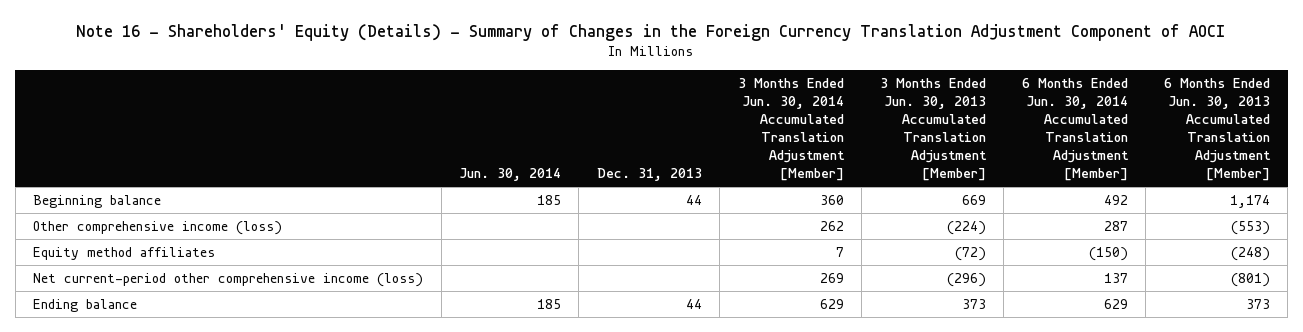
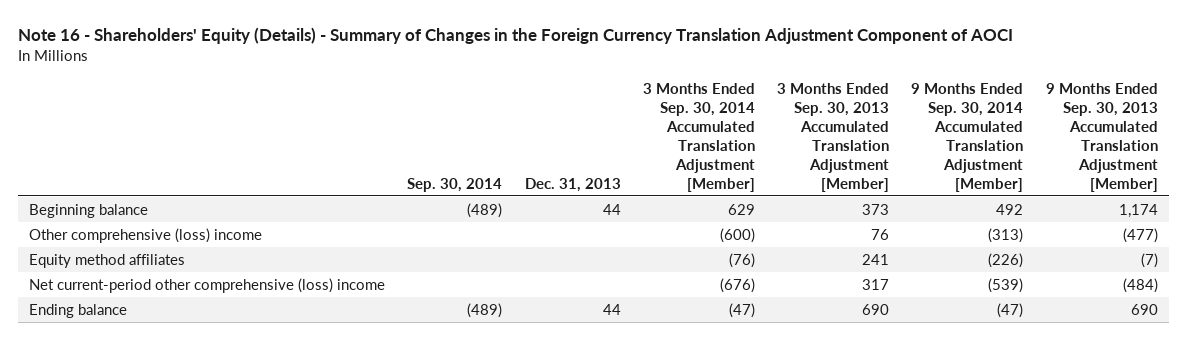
- | Jun. 30, 2014 | Dec. 31, 2013 | 3 Months Ended Jun. 30, 2014 Accumulated Translation Adjustment [Member] | 3 Months Ended Jun. 30, 2013 Accumulated Translation Adjustment [Member] | 6 Months Ended Jun. 30, 2014 Accumulated Translation Adjustment [Member] | 6 Months Ended Jun. 30, 2013 Accumulated Translation Adjustment [Member]
+ | Sep. 30, 2014 | Dec. 31, 2013 | 3 Months Ended Sep. 30, 2014 Accumulated Translation Adjustment [Member] | 3 Months Ended Sep. 30, 2013 Accumulated Translation Adjustment [Member] | 9 Months Ended Sep. 30, 2014 Accumulated Translation Adjustment [Member] | 9 Months Ended Sep. 30, 2013 Accumulated Translation Adjustment [Member]
- Other comprehensive income (loss) | | | 262 | (224) | 287 | (553)
+ Other comprehensive (loss) income | | | (600) | 76 | (313) | (477)
- Net current-period other comprehensive income (loss) | | | 269 | (296) | 137 | (801)
+ Net current-period other comprehensive (loss) income | | | (676) | 317 | (539) | (484)

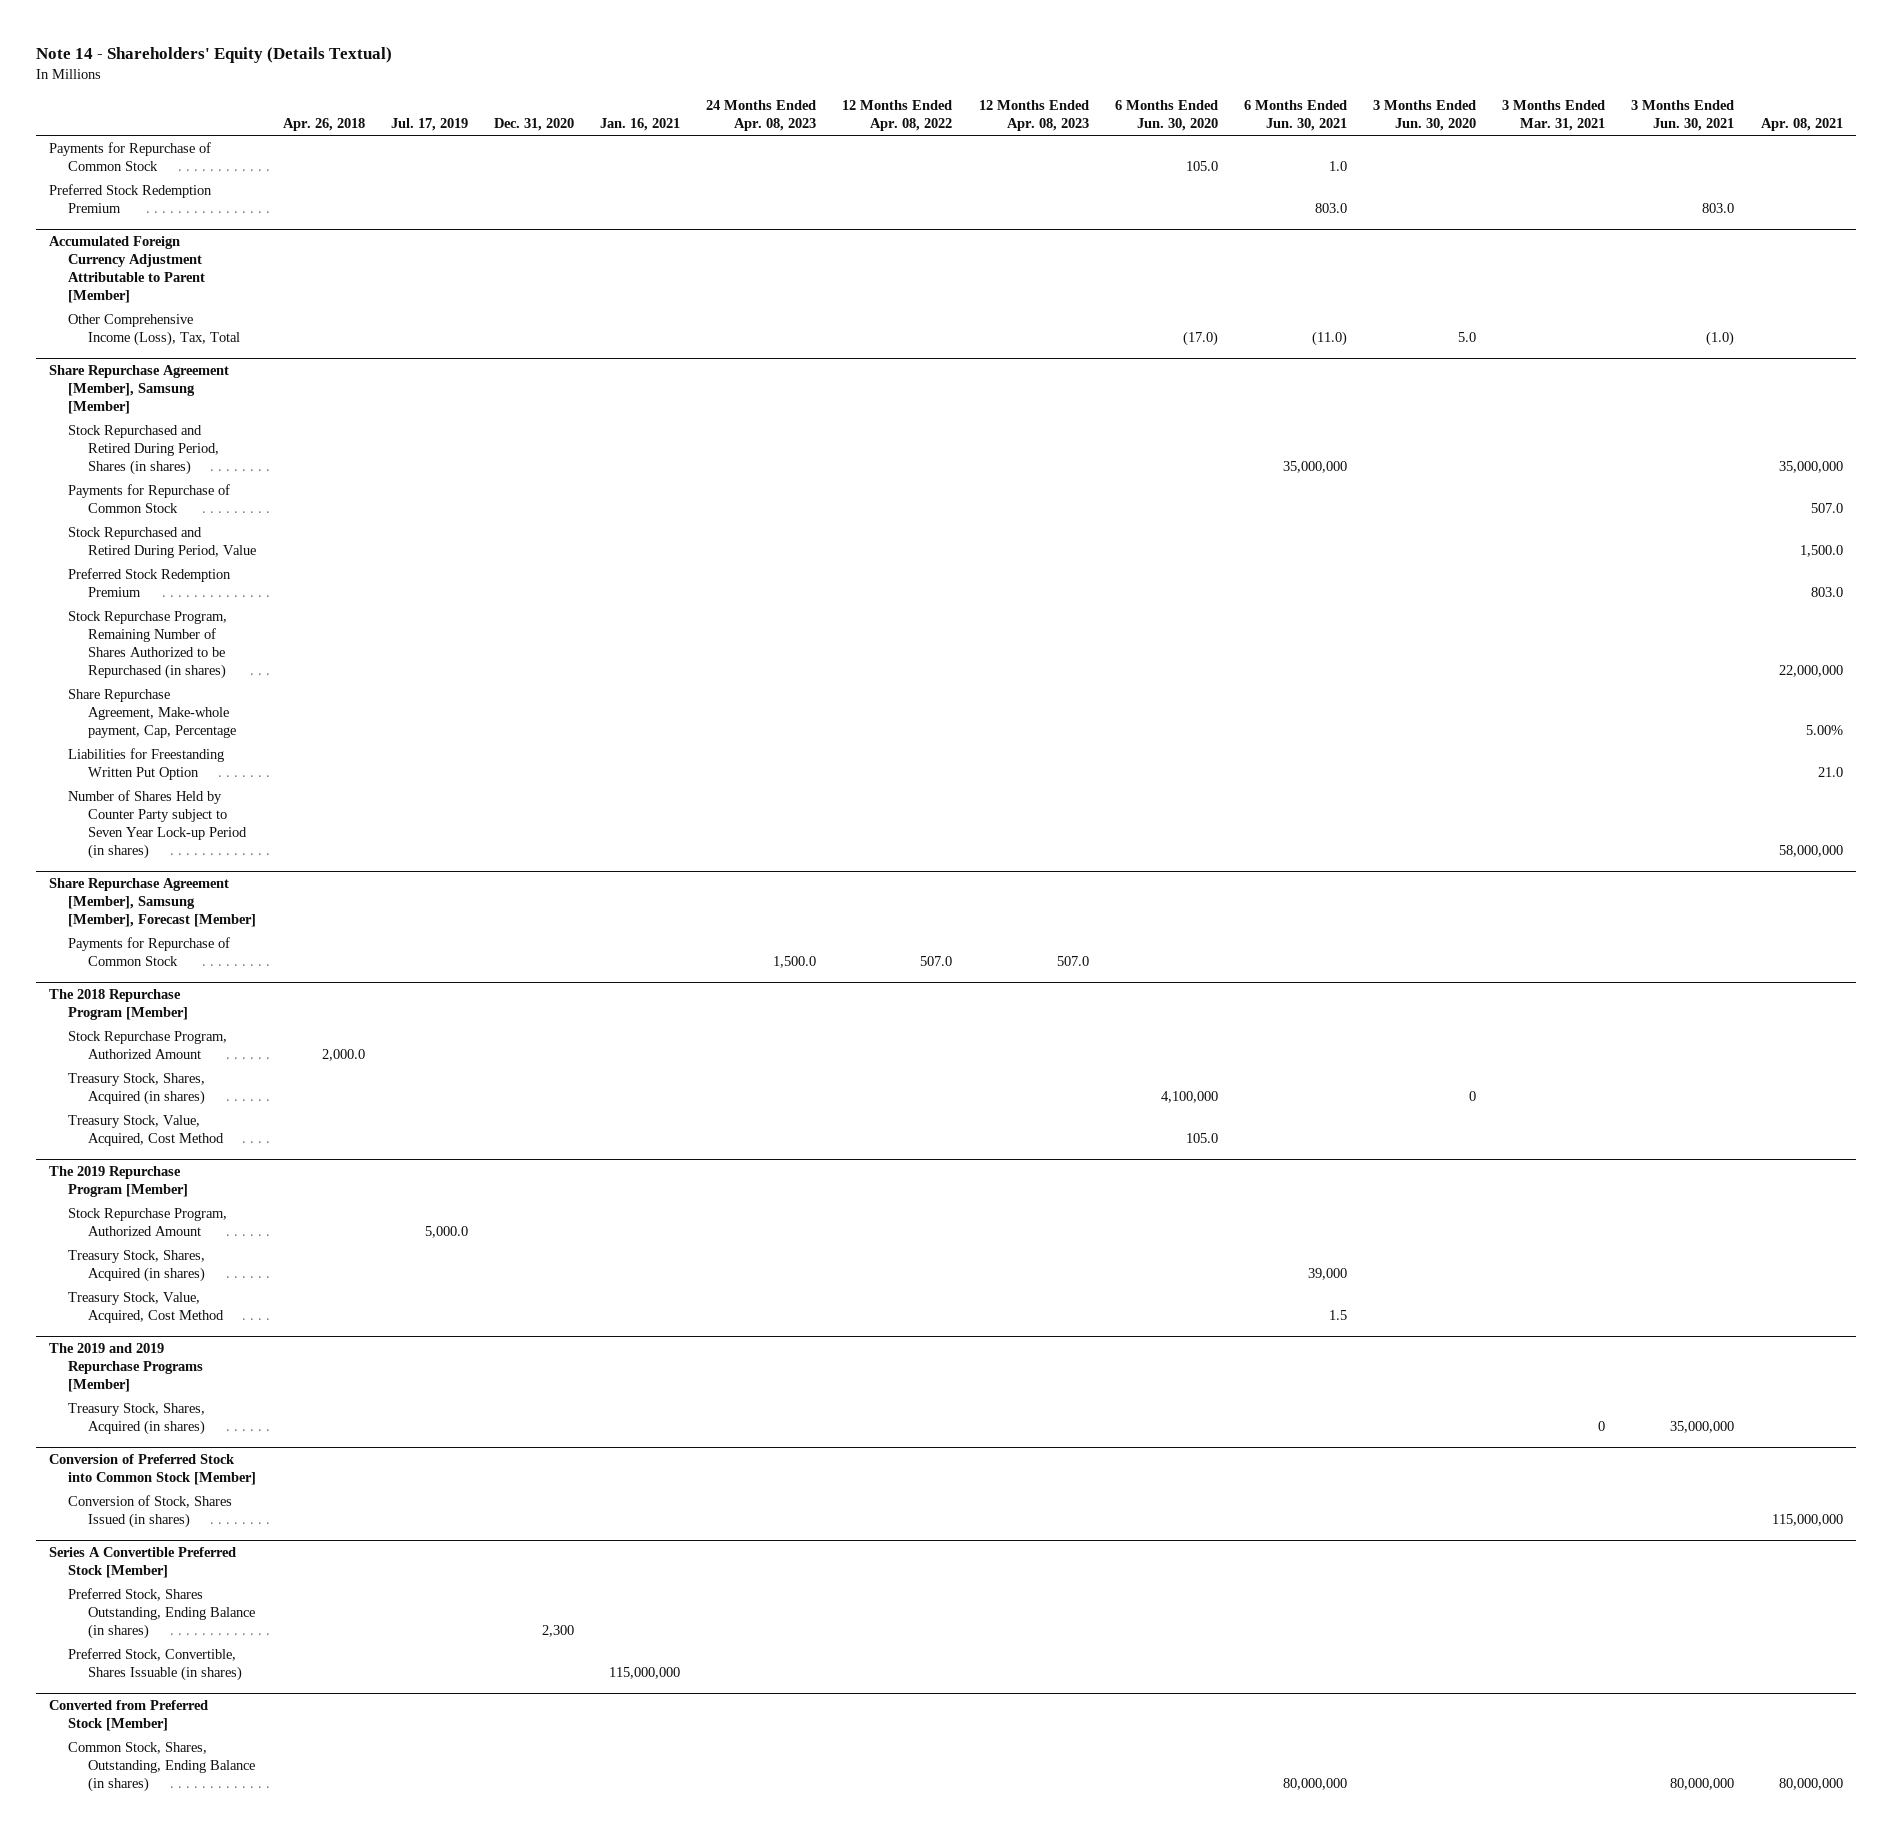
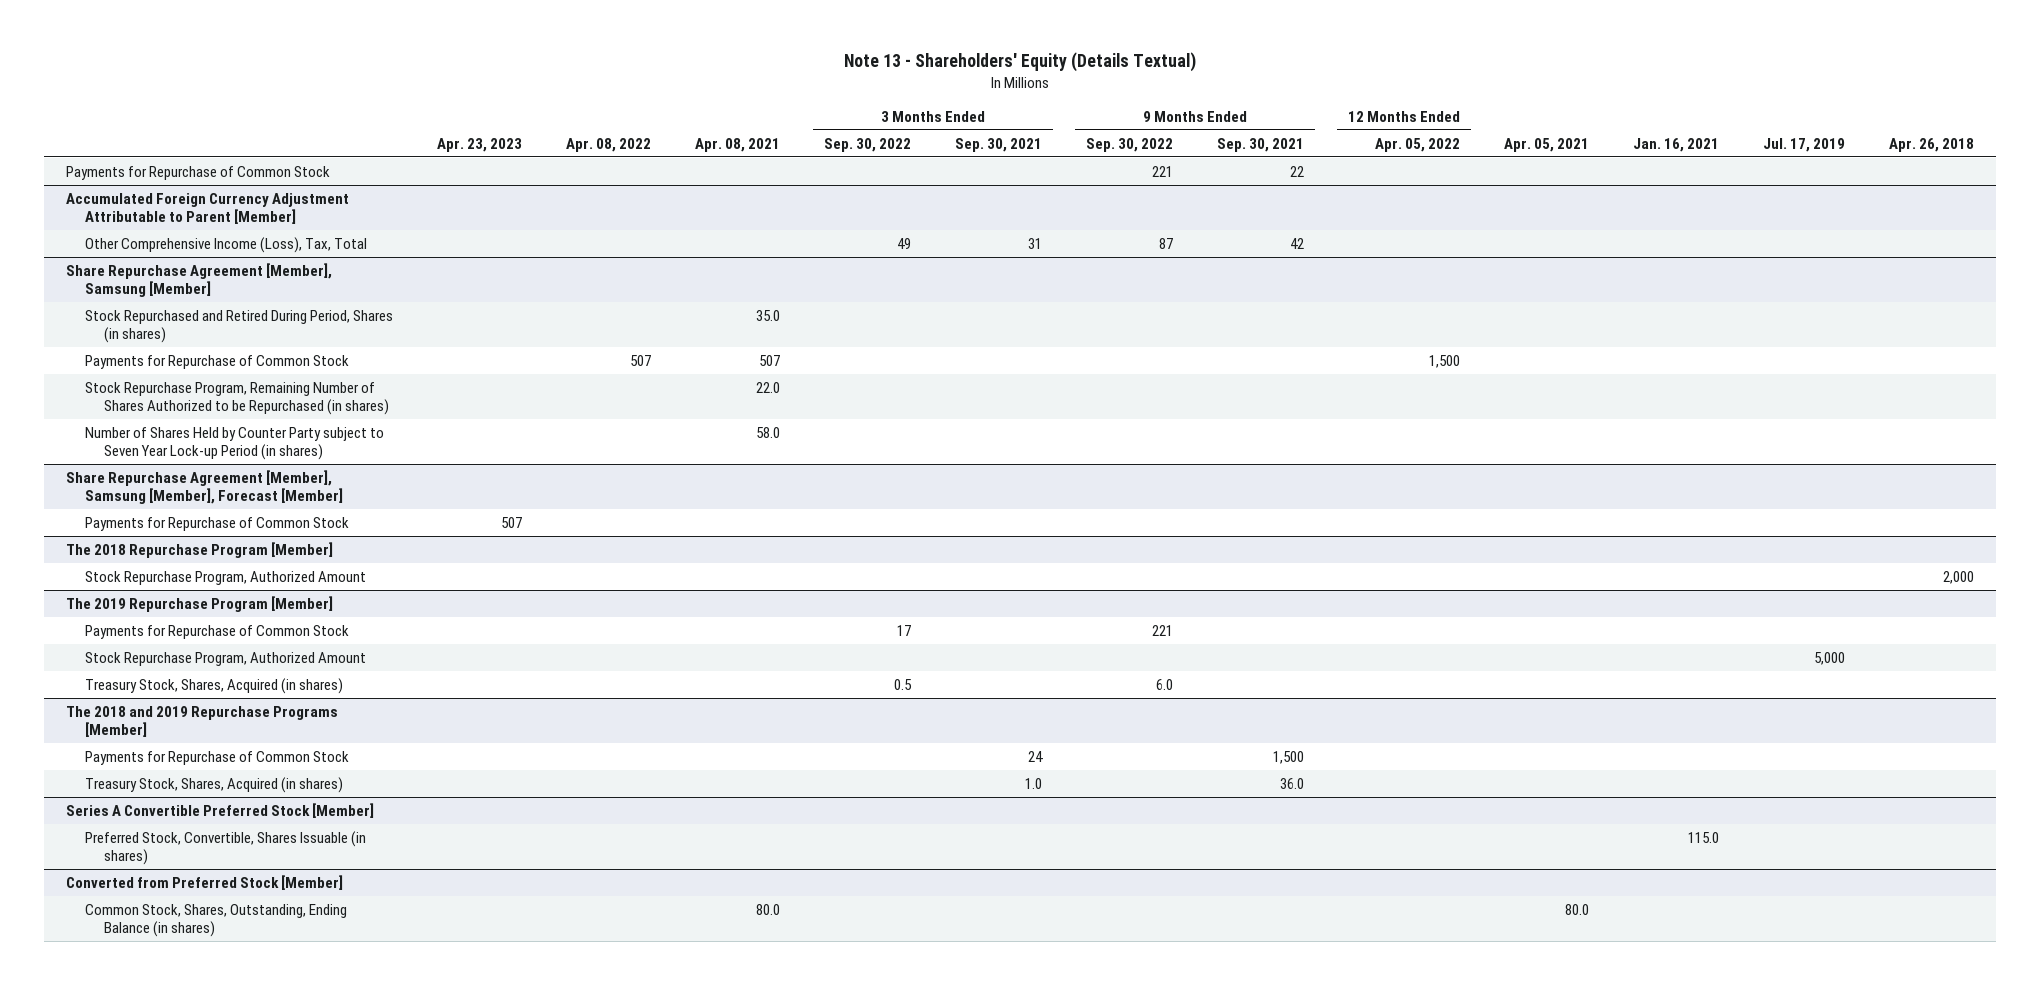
- Note 14 - Shareholders' Equity (Details Textual)
+ Note 13 - Shareholders' Equity (Details Textual)
- | Apr. 26, 2018 | Jul. 17, 2019 | Dec. 31, 2020 | Jan. 16, 2021 | 24 Months Ended Apr. 08, 2023 | 12 Months Ended Apr. 08, 2022 | 12 Months Ended Apr. 08, 2023 | 6 Months Ended Jun. 30, 2020 | 6 Months Ended Jun. 30, 2021 | 3 Months Ended Jun. 30, 2020 | 3 Months Ended Mar. 31, 2021 | 3 Months Ended Jun. 30, 2021 | Apr. 08, 2021
+ | Apr. 23, 2023 | Apr. 08, 2022 | Apr. 08, 2021 | 3 Months Ended Sep. 30, 2022 | 3 Months Ended Sep. 30, 2021 | 9 Months Ended Sep. 30, 2022 | 9 Months Ended Sep. 30, 2021 | 12 Months Ended Apr. 05, 2022 | Apr. 05, 2021 | Jan. 16, 2021 | Jul. 17, 2019 | Apr. 26, 2018
- Preferred Stock Redemption Premium | | | | | | | | | 803.0 | | | 803.0 |
@ Share Repurchase Agreement [Member], Samsung [Member]
- Stock Repurchased and Retired During Period, Shares (in shares) | | | | | | | | | 35,000,000 | | | | 35,000,000
- Payments for Repurchase of Common Stock | | | | | | | | | | | | | 507.0
- Stock Repurchased and Retired During Period, Value | | | | | | | | | | | | | 1,500.0
- Preferred Stock Redemption Premium | | | | | | | | | | | | | 803.0
- Stock Repurchase Program, Remaining Number of Shares Authorized to be Repurchased (in shares) | | | | | | | | | | | | | 22,000,000
- Share Repurchase Agreement, Make-whole payment, Cap, Percentage | | | | | | | | | | | | | 5.00%
- Liabilities for Freestanding Written Put Option | | | | | | | | | | | | | 21.0
- Number of Shares Held by Counter Party subject to Seven Year Lock-up Period (in shares) | | | | | | | | | | | | | 58,000,000
+ Stock Repurchased and Retired During Period, Shares (in shares) | | | 35.0 | | | | | | | | |
+ Payments for Repurchase of Common Stock | | 507 | 507 | | | | | 1,500 | | | |
+ Stock Repurchase Program, Remaining Number of Shares Authorized to be Repurchased (in shares) | | | 22.0 | | | | | | | | |
+ Number of Shares Held by Counter Party subject to Seven Year Lock-up Period (in shares) | | | 58.0 | | | | | | | | |
@ The 2018 Repurchase Program [Member]
- Stock Repurchase Program, Authorized Amount | 2,000.0 | | | | | | | | | | | |
- Treasury Stock, Shares, Acquired (in shares) | | | | | | | | 4,100,000 | | 0 | | |
- Treasury Stock, Value, Acquired, Cost Method | | | | | | | | 105.0 | | | | |
+ Stock Repurchase Program, Authorized Amount | | | | | | | | | | | | 2,000
@ The 2019 Repurchase Program [Member]
- Stock Repurchase Program, Authorized Amount | | 5,000.0 | | | | | | | | | | |
+ Payments for Repurchase of Common Stock | | | | 17 | | 221 | | | | | |
+ Stock Repurchase Program, Authorized Amount | | | | | | | | | | | 5,000 |
- Treasury Stock, Value, Acquired, Cost Method | | | | | | | | | 1.5 | | | |
- The 2019 and 2019 Repurchase Programs [Member]
- Treasury Stock, Shares, Acquired (in shares) | | | | | | | | | | | 0 | 35,000,000 |
- Conversion of Preferred Stock into Common Stock [Member]
- Conversion of Stock, Shares Issued (in shares) | | | | | | | | | | | | | 115,000,000
+ The 2018 and 2019 Repurchase Programs [Member]
+ Payments for Repurchase of Common Stock | | | | | 24 | | 1,500 | | | | |
+ Treasury Stock, Shares, Acquired (in shares) | | | | | 1.0 | | 36.0 | | | | |
@ Series A Convertible Preferred Stock [Member]
- Preferred Stock, Shares Outstanding, Ending Balance (in shares) | | | 2,300 | | | | | | | | | |
- Preferred Stock, Convertible, Shares Issuable (in shares) | | | | 115,000,000 | | | | | | | | |
+ Preferred Stock, Convertible, Shares Issuable (in shares) | | | | | | | | | | 115.0 | |
@ Converted from Preferred Stock [Member]
- Common Stock, Shares, Outstanding, Ending Balance (in shares) | | | | | | | | | 80,000,000 | | | 80,000,000 | 80,000,000
+ Common Stock, Shares, Outstanding, Ending Balance (in shares) | | | 80.0 | | | | | | 80.0 | | |

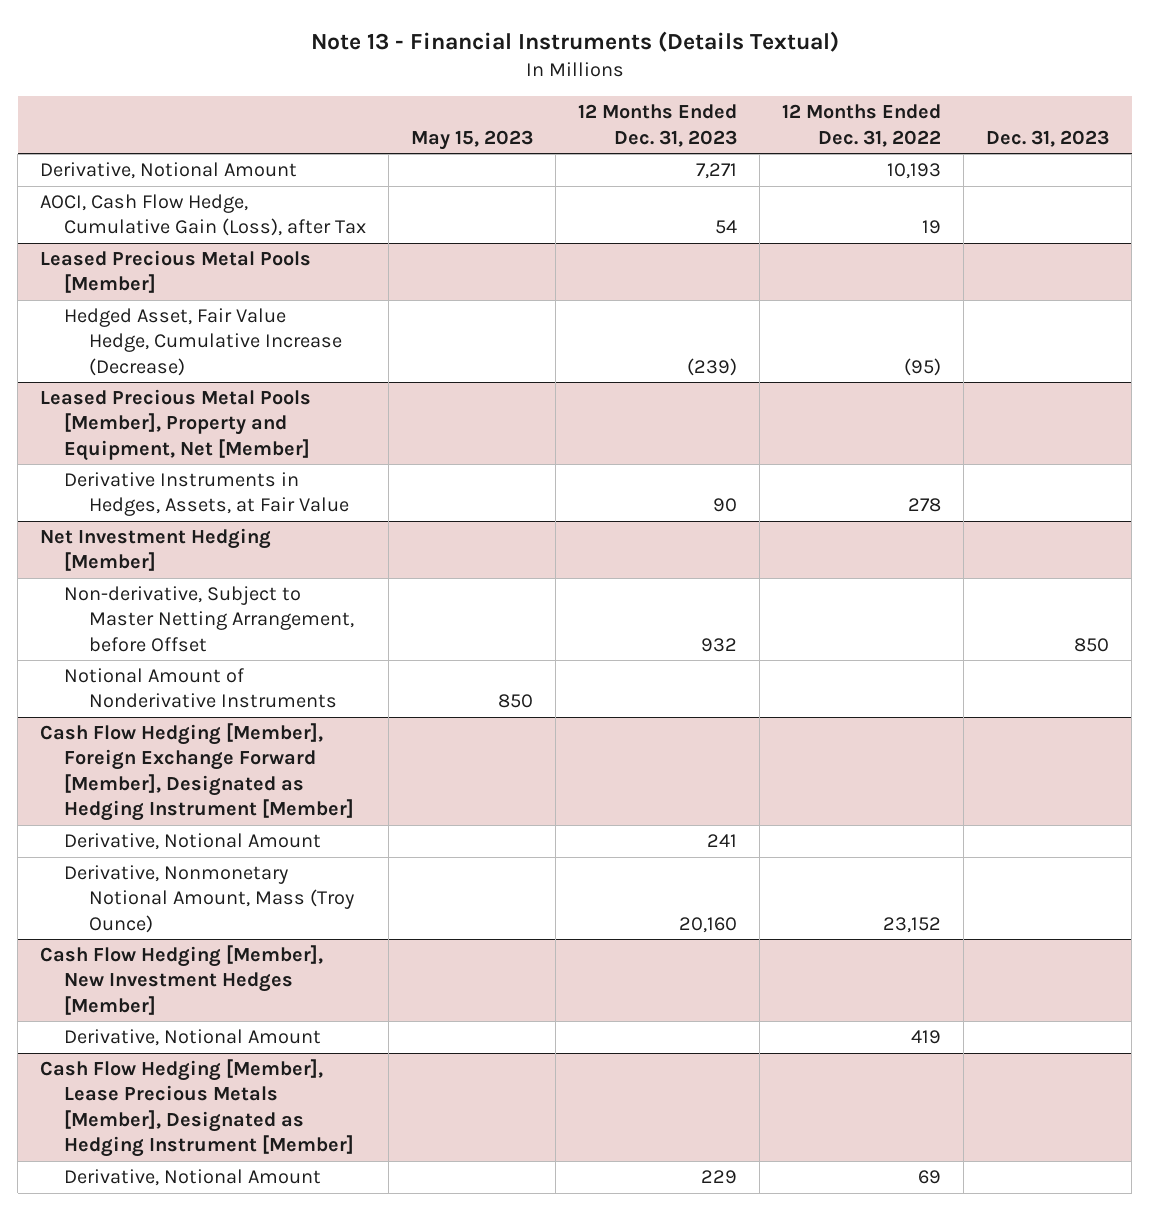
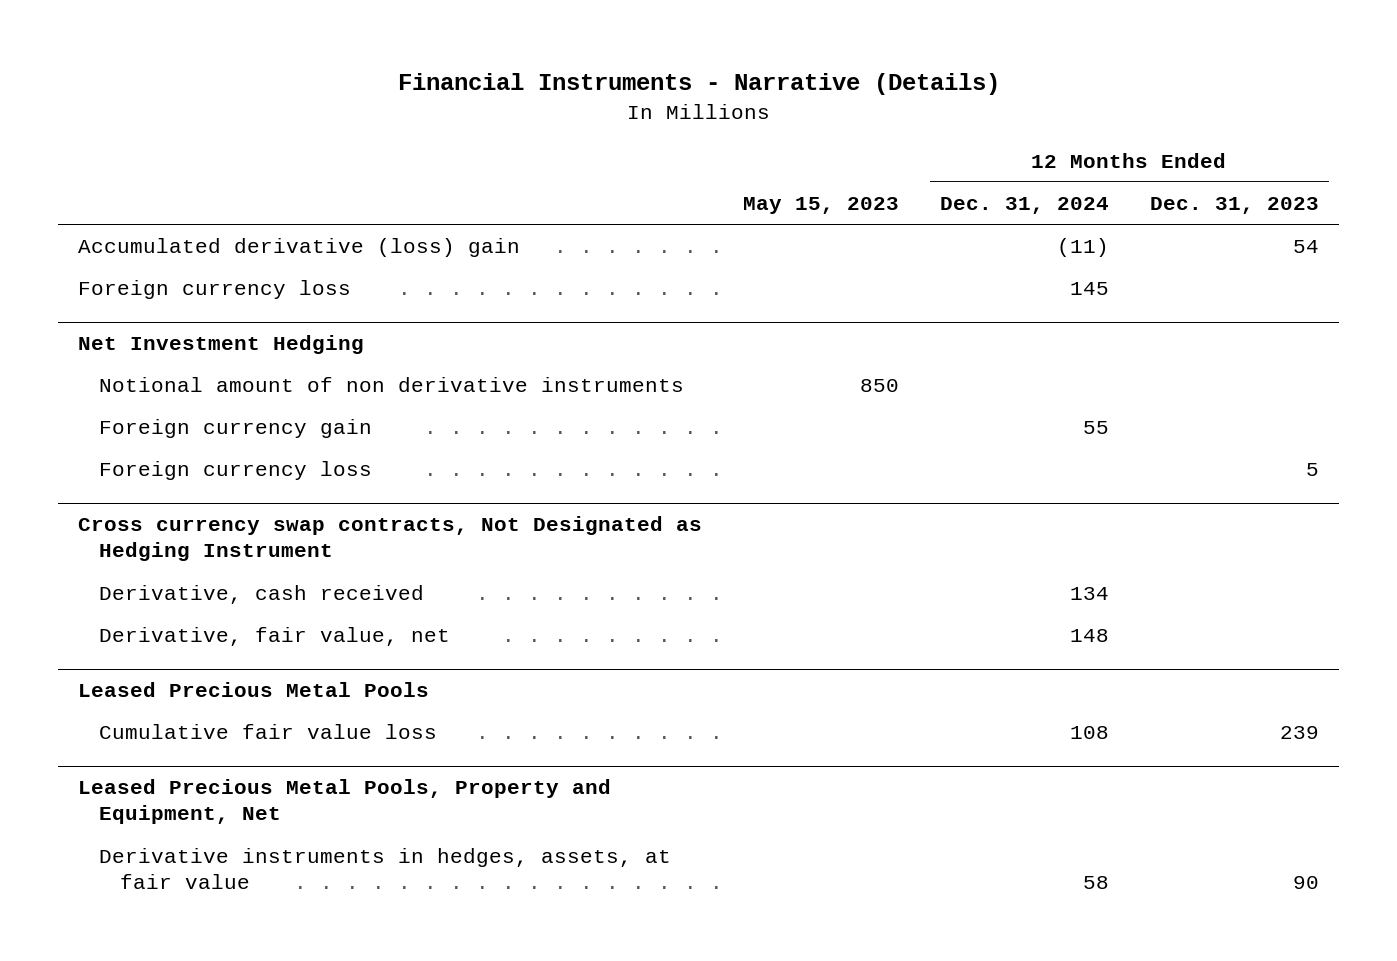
- Note 13 - Financial Instruments (Details Textual)
+ Financial Instruments - Narrative (Details)
- | May 15, 2023 | 12 Months Ended Dec. 31, 2023 | 12 Months Ended Dec. 31, 2022 | Dec. 31, 2023
+ | May 15, 2023 | 12 Months Ended Dec. 31, 2024 | 12 Months Ended Dec. 31, 2023
- Derivative, Notional Amount | | 7,271 | 10,193 |
- AOCI, Cash Flow Hedge, Cumulative Gain (Loss), after Tax | | 54 | 19 |
- Leased Precious Metal Pools [Member]
- Hedged Asset, Fair Value Hedge, Cumulative Increase (Decrease) | | (239) | (95) |
- Leased Precious Metal Pools [Member], Property and Equipment, Net [Member]
- Derivative Instruments in Hedges, Assets, at Fair Value | | 90 | 278 |
- Net Investment Hedging [Member]
- Non-derivative, Subject to Master Netting Arrangement, before Offset | | 932 | | 850
- Notional Amount of Nonderivative Instruments | 850 | | |
- Cash Flow Hedging [Member], Foreign Exchange Forward [Member], Designated as Hedging Instrument [Member]
- Derivative, Notional Amount | | 241 | |
- Derivative, Nonmonetary Notional Amount, Mass (Troy Ounce) | | 20,160 | 23,152 |
- Cash Flow Hedging [Member], New Investment Hedges [Member]
- Derivative, Notional Amount | | | 419 |
- Cash Flow Hedging [Member], Lease Precious Metals [Member], Designated as Hedging Instrument [Member]
- Derivative, Notional Amount | | 229 | 69 |
+ Accumulated derivative (loss) gain | | (11) | 54
+ Foreign currency loss | | 145 |
+ Net Investment Hedging
+ Notional amount of non derivative instruments | 850 | |
+ Foreign currency gain | | 55 |
+ Foreign currency loss | | | 5
+ Cross currency swap contracts, Not Designated as Hedging Instrument
+ Derivative, cash received | | 134 |
+ Derivative, fair value, net | | 148 |
+ Leased Precious Metal Pools
+ Cumulative fair value loss | | 108 | 239
+ Leased Precious Metal Pools, Property and Equipment, Net
+ Derivative instruments in hedges, assets, at fair value | | 58 | 90

